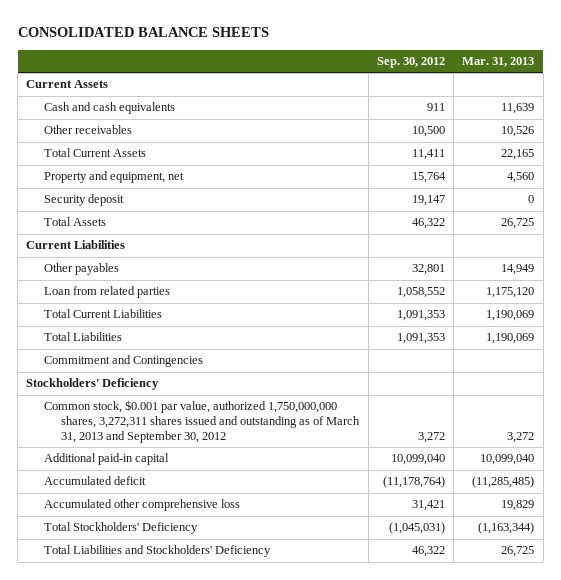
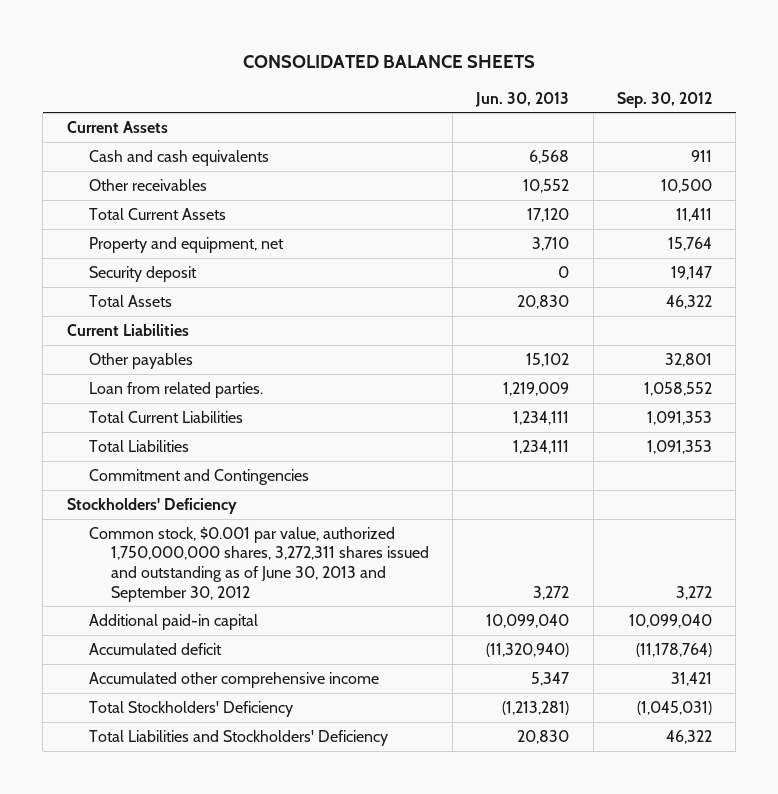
- | Sep. 30, 2012 | Mar. 31, 2013
+ | Jun. 30, 2013 | Sep. 30, 2012
- Loan from related parties | 1,058,552 | 1,175,120
+ Loan from related parties. | 1,219,009 | 1,058,552
- Common stock, $0.001 par value, authorized 1,750,000,000 shares, 3,272,311 shares issued and outstanding as of March 31, 2013 and September 30, 2012 | 3,272 | 3,272
+ Common stock, $0.001 par value, authorized 1,750,000,000 shares, 3,272,311 shares issued and outstanding as of June 30, 2013 and September 30, 2012 | 3,272 | 3,272
- Accumulated other comprehensive loss | 31,421 | 19,829
+ Accumulated other comprehensive income | 5,347 | 31,421

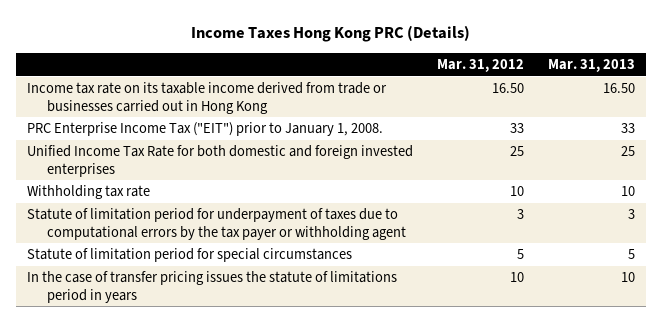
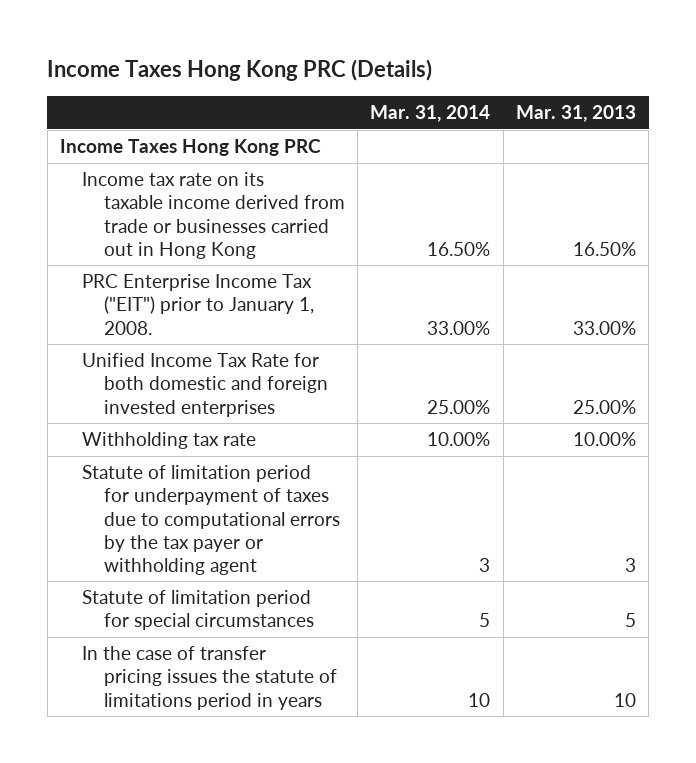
- | Mar. 31, 2012 | Mar. 31, 2013
+ | Mar. 31, 2014 | Mar. 31, 2013
- Income tax rate on its taxable income derived from trade or businesses carried out in Hong Kong | 16.50 | 16.50
- PRC Enterprise Income Tax ("EIT") prior to January 1, 2008. | 33 | 33
- Unified Income Tax Rate for both domestic and foreign invested enterprises | 25 | 25
- Withholding tax rate | 10 | 10
+ Income Taxes Hong Kong PRC
+ Income tax rate on its taxable income derived from trade or businesses carried out in Hong Kong | 16.50% | 16.50%
+ PRC Enterprise Income Tax ("EIT") prior to January 1, 2008. | 33.00% | 33.00%
+ Unified Income Tax Rate for both domestic and foreign invested enterprises | 25.00% | 25.00%
+ Withholding tax rate | 10.00% | 10.00%

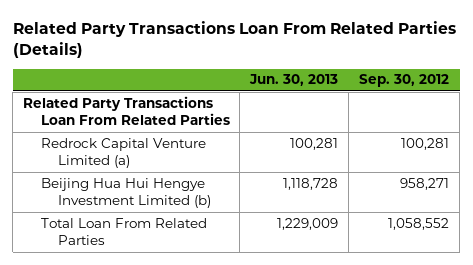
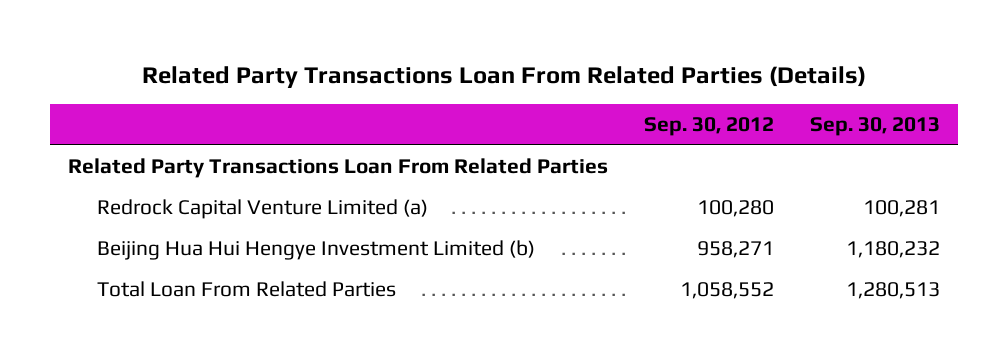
- | Jun. 30, 2013 | Sep. 30, 2012
+ | Sep. 30, 2012 | Sep. 30, 2013
- Redrock Capital Venture Limited (a) | 100,281 | 100,281
+ Redrock Capital Venture Limited (a) | 100,280 | 100,281

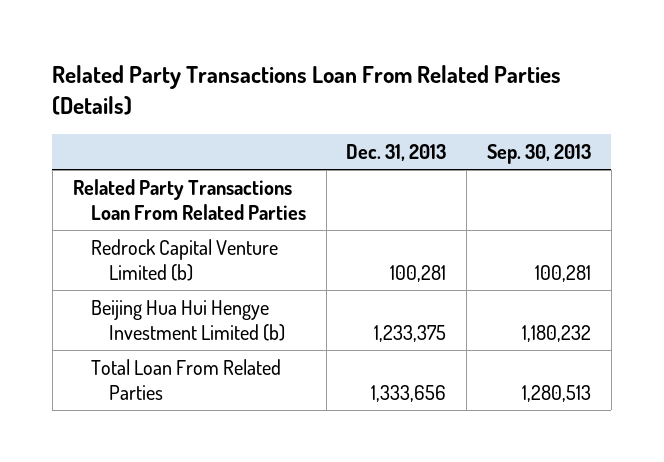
- | Sep. 30, 2012 | Sep. 30, 2013
+ | Dec. 31, 2013 | Sep. 30, 2013
- Redrock Capital Venture Limited (a) | 100,280 | 100,281
+ Redrock Capital Venture Limited (b) | 100,281 | 100,281

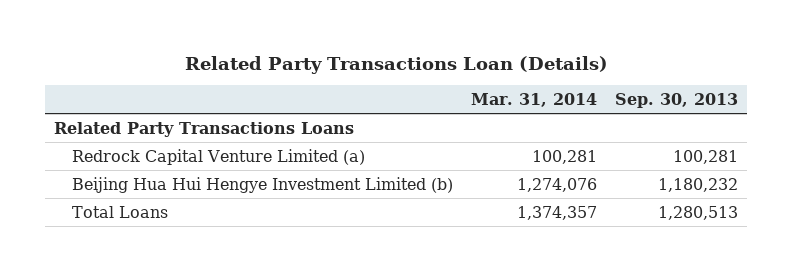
- Related Party Transactions Loan From Related Parties (Details)
+ Related Party Transactions Loan (Details)
- | Dec. 31, 2013 | Sep. 30, 2013
+ | Mar. 31, 2014 | Sep. 30, 2013
- Related Party Transactions Loan From Related Parties
- Redrock Capital Venture Limited (b) | 100,281 | 100,281
+ Related Party Transactions Loans
+ Redrock Capital Venture Limited (a) | 100,281 | 100,281
- Total Loan From Related Parties | 1,333,656 | 1,280,513
+ Total Loans | 1,374,357 | 1,280,513

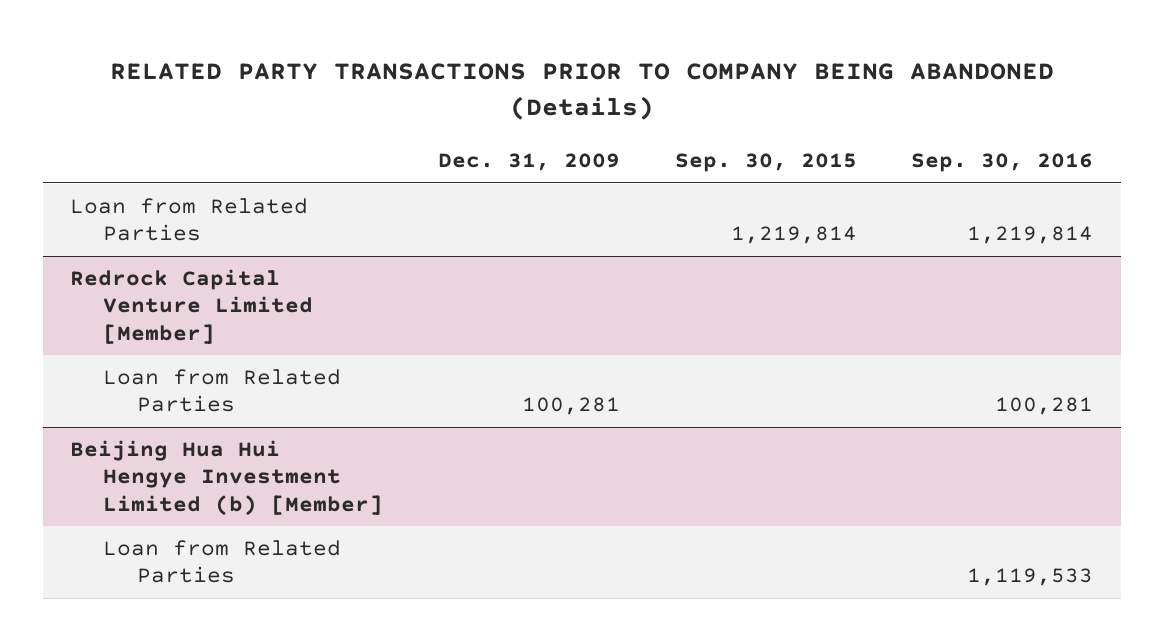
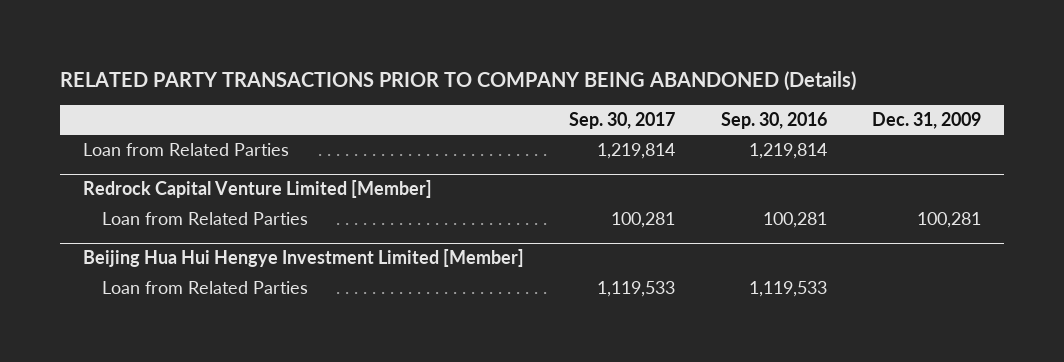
- | Dec. 31, 2009 | Sep. 30, 2015 | Sep. 30, 2016
+ | Sep. 30, 2017 | Sep. 30, 2016 | Dec. 31, 2009
- Beijing Hua Hui Hengye Investment Limited (b) [Member]
+ Beijing Hua Hui Hengye Investment Limited [Member]

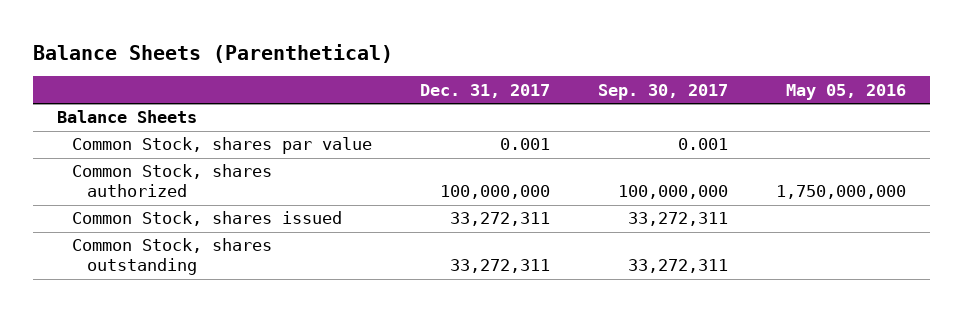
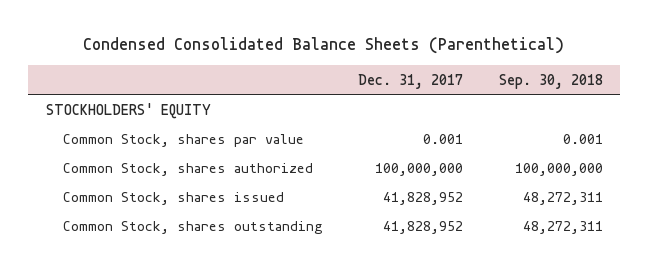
- Balance Sheets (Parenthetical)
+ Condensed Consolidated Balance Sheets (Parenthetical)
- | Dec. 31, 2017 | Sep. 30, 2017 | May 05, 2016
+ | Dec. 31, 2017 | Sep. 30, 2018
- Balance Sheets
+ STOCKHOLDERS' EQUITY
- Common Stock, shares issued | 33,272,311 | 33,272,311 |
- Common Stock, shares outstanding | 33,272,311 | 33,272,311 |
+ Common Stock, shares issued | 41,828,952 | 48,272,311
+ Common Stock, shares outstanding | 41,828,952 | 48,272,311

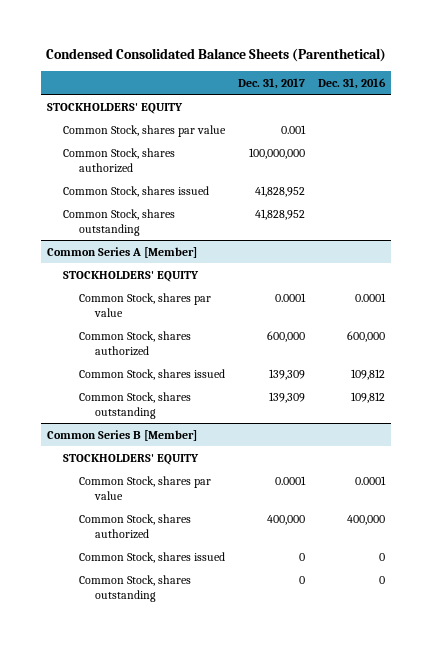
- | Dec. 31, 2017 | Sep. 30, 2018
+ | Dec. 31, 2017 | Dec. 31, 2016
+ Common Series A [Member]
+ STOCKHOLDERS' EQUITY
+ Common Stock, shares par value | 0.0001 | 0.0001
+ Common Stock, shares authorized | 600,000 | 600,000
+ Common Stock, shares issued | 139,309 | 109,812
+ Common Stock, shares outstanding | 139,309 | 109,812
+ Common Series B [Member]
+ STOCKHOLDERS' EQUITY
+ Common Stock, shares par value | 0.0001 | 0.0001
+ Common Stock, shares authorized | 400,000 | 400,000
+ Common Stock, shares issued | 0 | 0
+ Common Stock, shares outstanding | 0 | 0

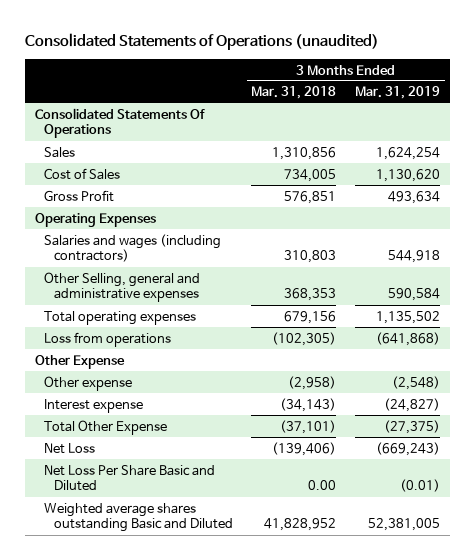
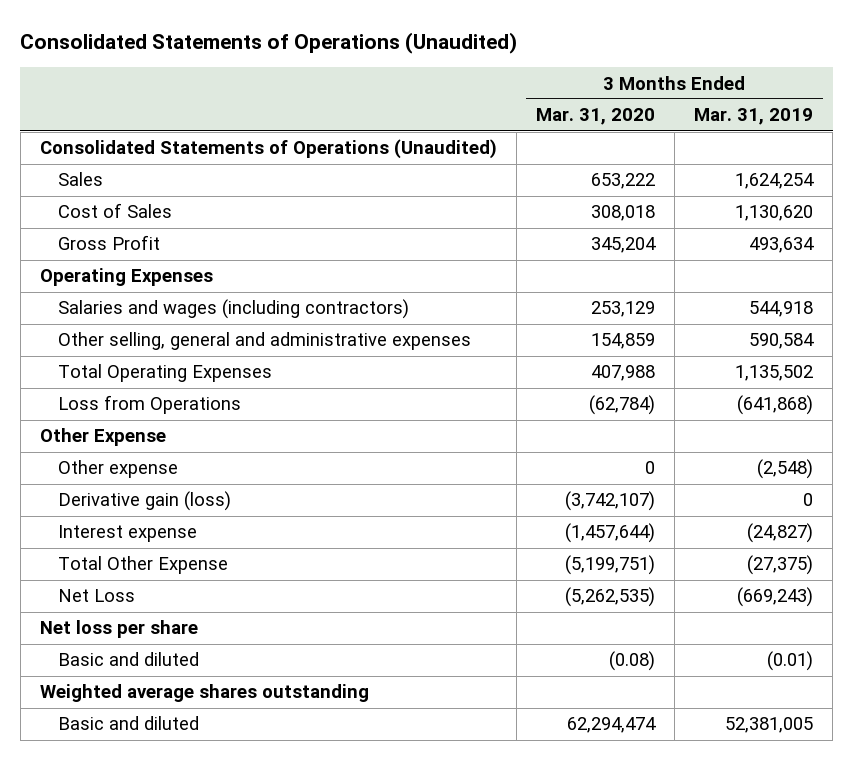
- Consolidated Statements of Operations (unaudited)
+ Consolidated Statements of Operations (Unaudited)
- | 3 Months Ended Mar. 31, 2018 | 3 Months Ended Mar. 31, 2019
+ | 3 Months Ended Mar. 31, 2020 | 3 Months Ended Mar. 31, 2019
- Consolidated Statements Of Operations
+ Consolidated Statements of Operations (Unaudited)
- Other Selling, general and administrative expenses | 368,353 | 590,584
- Total operating expenses | 679,156 | 1,135,502
- Loss from operations | (102,305) | (641,868)
+ Other selling, general and administrative expenses | 154,859 | 590,584
+ Total Operating Expenses | 407,988 | 1,135,502
+ Loss from Operations | (62,784) | (641,868)
+ Derivative gain (loss) | (3,742,107) | 0
- Net Loss Per Share Basic and Diluted | 0.00 | (0.01)
- Weighted average shares outstanding Basic and Diluted | 41,828,952 | 52,381,005
+ Net loss per share
+ Basic and diluted | (0.08) | (0.01)
+ Weighted average shares outstanding
+ Basic and diluted | 62,294,474 | 52,381,005

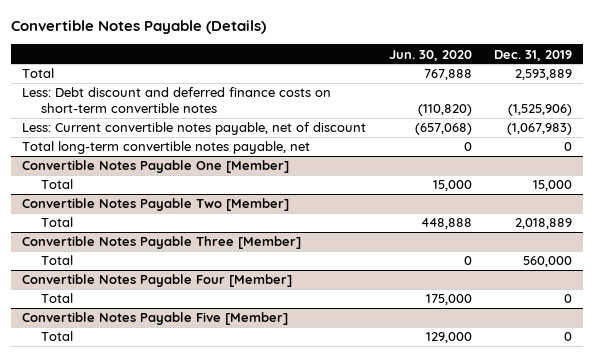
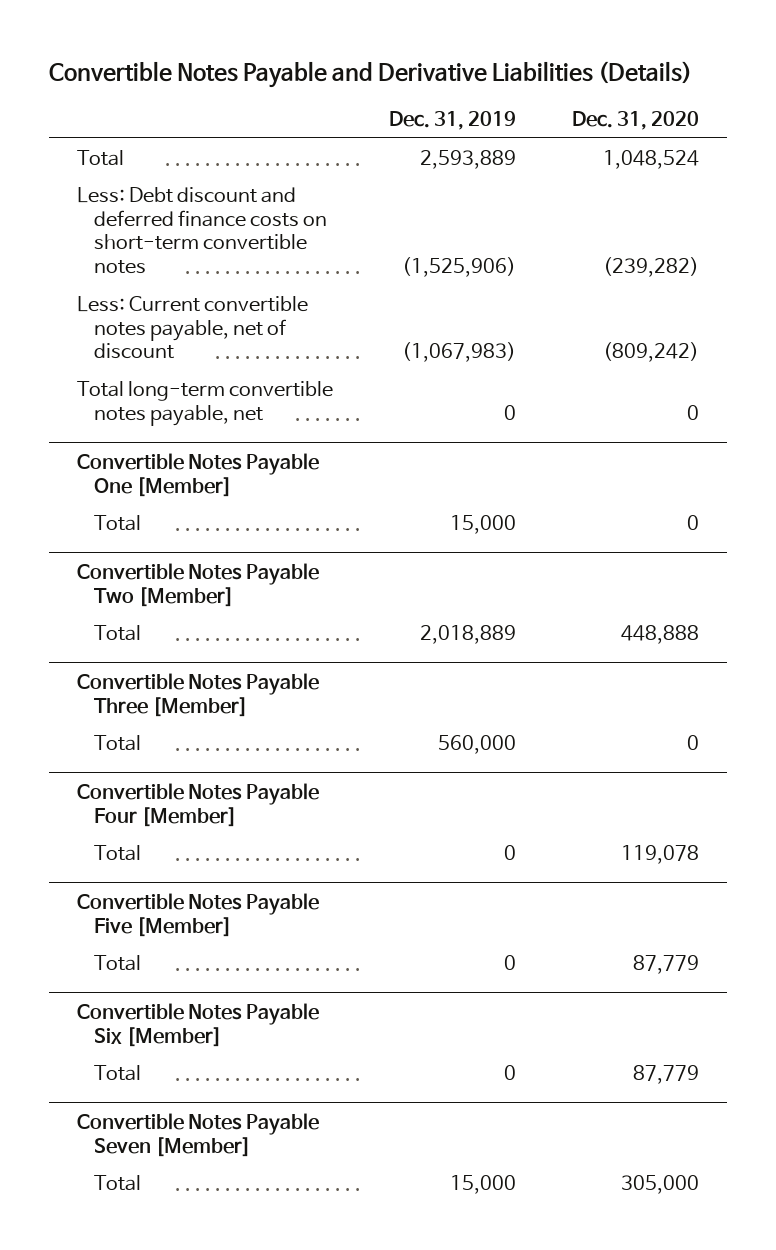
- Convertible Notes Payable (Details)
+ Convertible Notes Payable and Derivative Liabilities (Details)
- | Jun. 30, 2020 | Dec. 31, 2019
+ | Dec. 31, 2019 | Dec. 31, 2020
+ Convertible Notes Payable Six [Member]
+ Total | 0 | 87,779
+ Convertible Notes Payable Seven [Member]
+ Total | 15,000 | 305,000

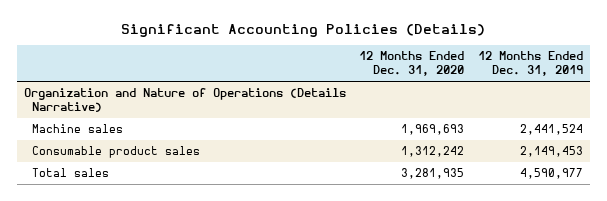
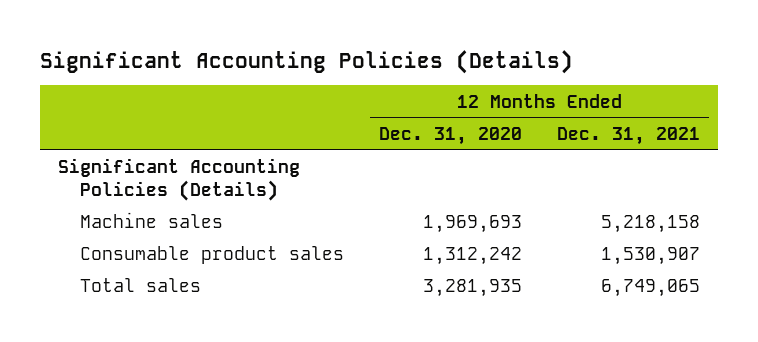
- | 12 Months Ended Dec. 31, 2020 | 12 Months Ended Dec. 31, 2019
+ | 12 Months Ended Dec. 31, 2020 | 12 Months Ended Dec. 31, 2021
- Organization and Nature of Operations (Details Narrative)
+ Significant Accounting Policies (Details)

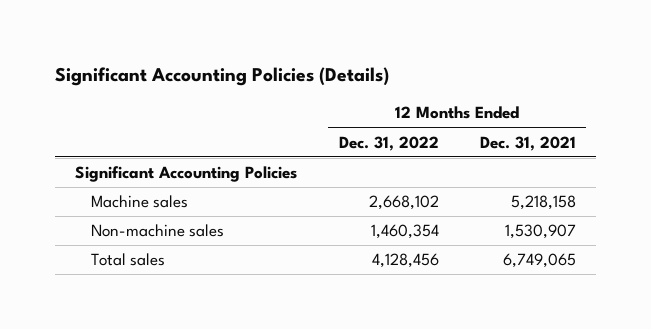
- | 12 Months Ended Dec. 31, 2020 | 12 Months Ended Dec. 31, 2021
+ | 12 Months Ended Dec. 31, 2022 | 12 Months Ended Dec. 31, 2021
- Significant Accounting Policies (Details)
+ Significant Accounting Policies
- Consumable product sales | 1,312,242 | 1,530,907
+ Non-machine sales | 1,460,354 | 1,530,907

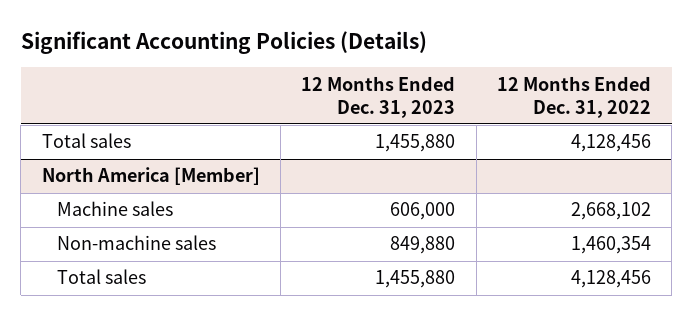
- | 12 Months Ended Dec. 31, 2022 | 12 Months Ended Dec. 31, 2021
+ | 12 Months Ended Dec. 31, 2023 | 12 Months Ended Dec. 31, 2022
- Significant Accounting Policies
+ Total sales | 1,455,880 | 4,128,456
+ North America [Member]

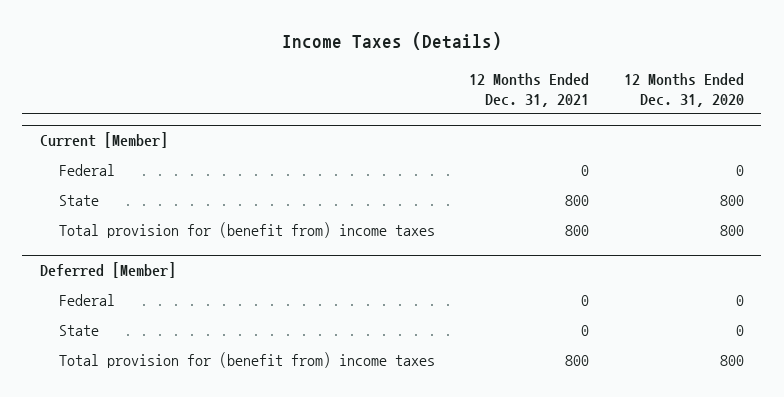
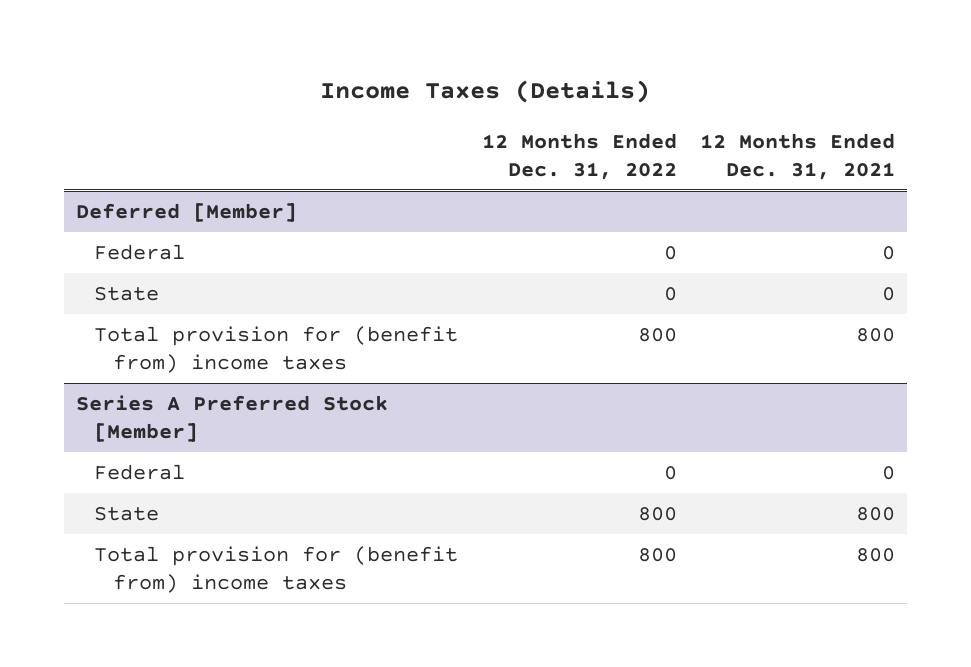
- | 12 Months Ended Dec. 31, 2021 | 12 Months Ended Dec. 31, 2020
+ | 12 Months Ended Dec. 31, 2022 | 12 Months Ended Dec. 31, 2021
- Current [Member]
- Federal | 0 | 0
- State | 800 | 800
- Total provision for (benefit from) income taxes | 800 | 800
+ Series A Preferred Stock [Member]
+ Federal | 0 | 0
+ State | 800 | 800
+ Total provision for (benefit from) income taxes | 800 | 800

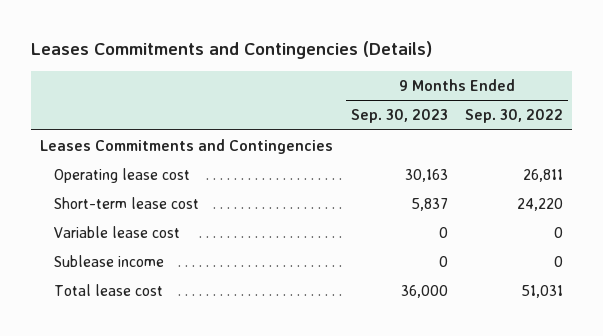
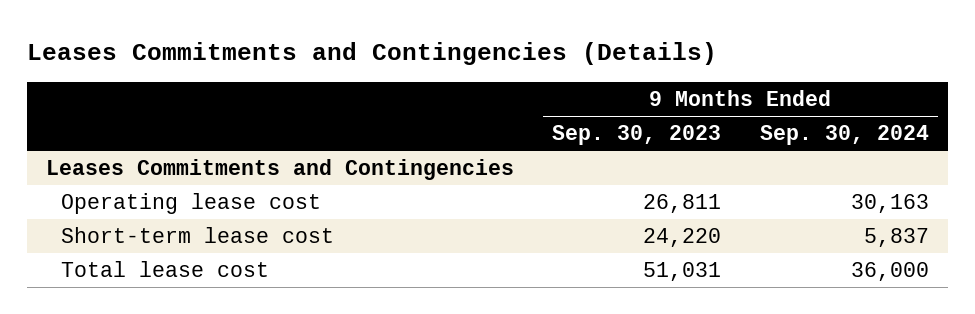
- | 9 Months Ended Sep. 30, 2023 | 9 Months Ended Sep. 30, 2022
+ | 9 Months Ended Sep. 30, 2023 | 9 Months Ended Sep. 30, 2024
- Operating lease cost | 30,163 | 26,811
- Short-term lease cost | 5,837 | 24,220
- Variable lease cost | 0 | 0
- Sublease income | 0 | 0
- Total lease cost | 36,000 | 51,031
+ Operating lease cost | 26,811 | 30,163
+ Short-term lease cost | 24,220 | 5,837
+ Total lease cost | 51,031 | 36,000

